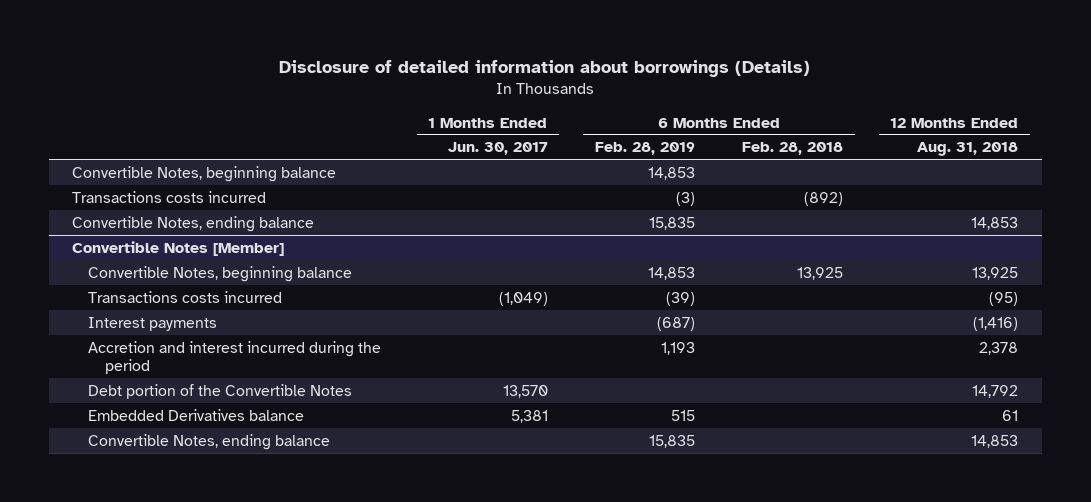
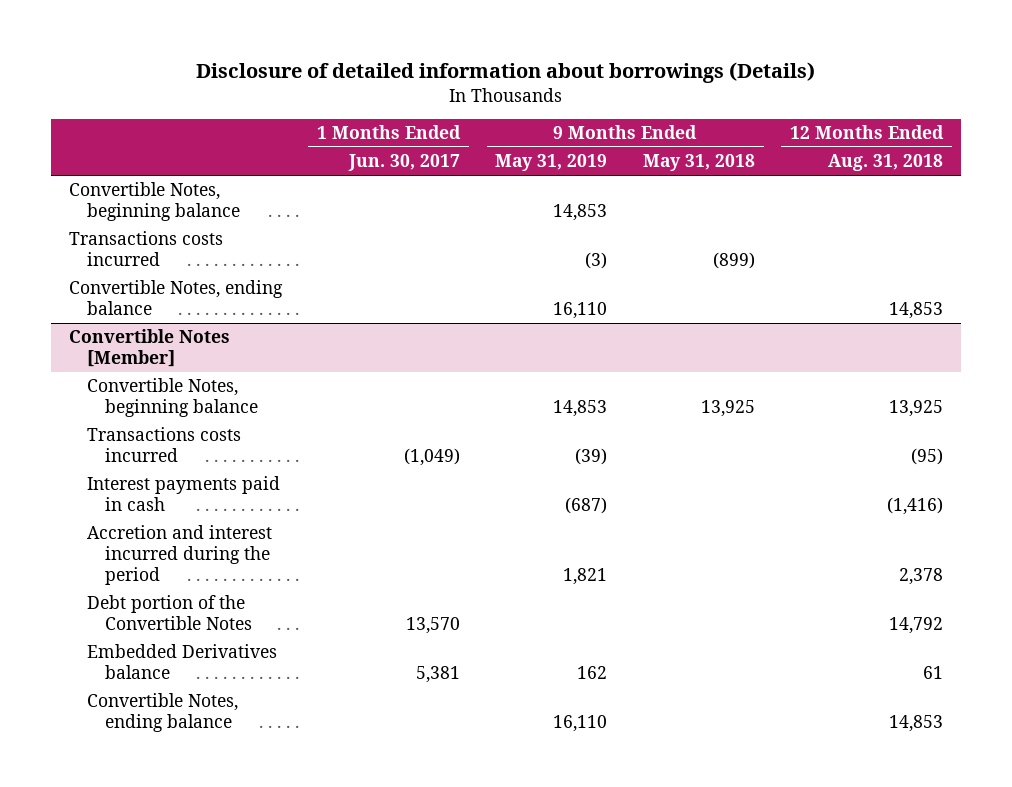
- | 1 Months Ended Jun. 30, 2017 | 6 Months Ended Feb. 28, 2019 | 6 Months Ended Feb. 28, 2018 | 12 Months Ended Aug. 31, 2018
+ | 1 Months Ended Jun. 30, 2017 | 9 Months Ended May 31, 2019 | 9 Months Ended May 31, 2018 | 12 Months Ended Aug. 31, 2018
@ Convertible Notes [Member]
- Interest payments | | (687) | | (1,416)
+ Interest payments paid in cash | | (687) | | (1,416)

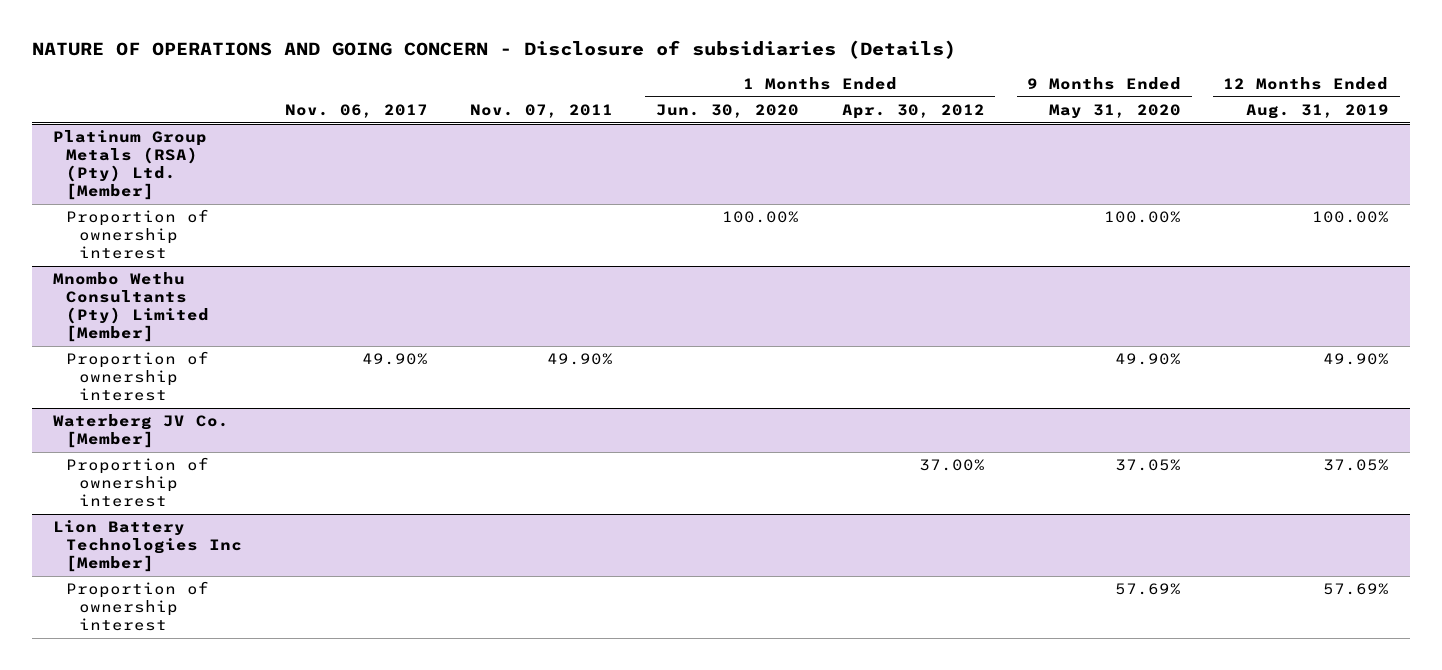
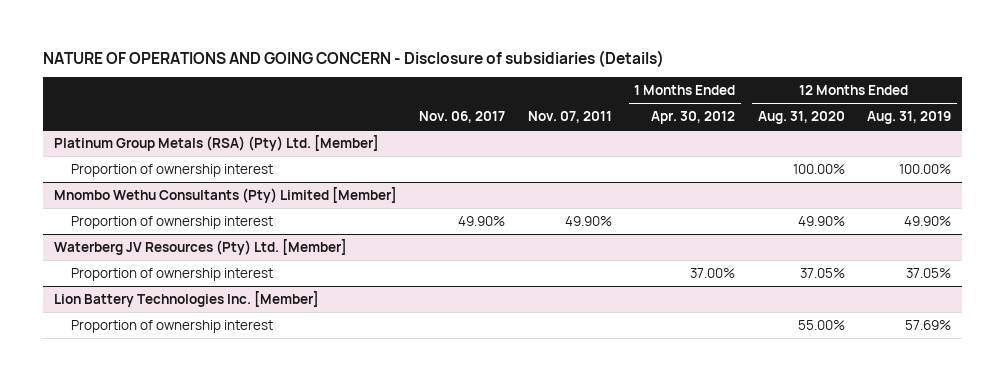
- | Nov. 06, 2017 | Nov. 07, 2011 | 1 Months Ended Jun. 30, 2020 | 1 Months Ended Apr. 30, 2012 | 9 Months Ended May 31, 2020 | 12 Months Ended Aug. 31, 2019
+ | Nov. 06, 2017 | Nov. 07, 2011 | 1 Months Ended Apr. 30, 2012 | 12 Months Ended Aug. 31, 2020 | 12 Months Ended Aug. 31, 2019
- Waterberg JV Co. [Member]
+ Waterberg JV Resources (Pty) Ltd. [Member]
- Lion Battery Technologies Inc [Member]
+ Lion Battery Technologies Inc. [Member]

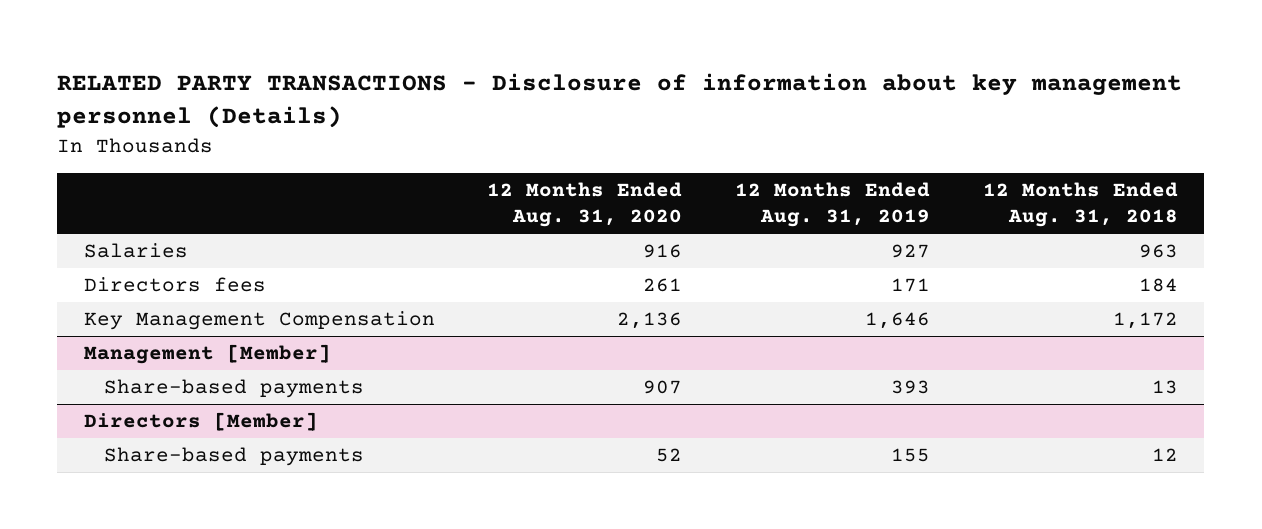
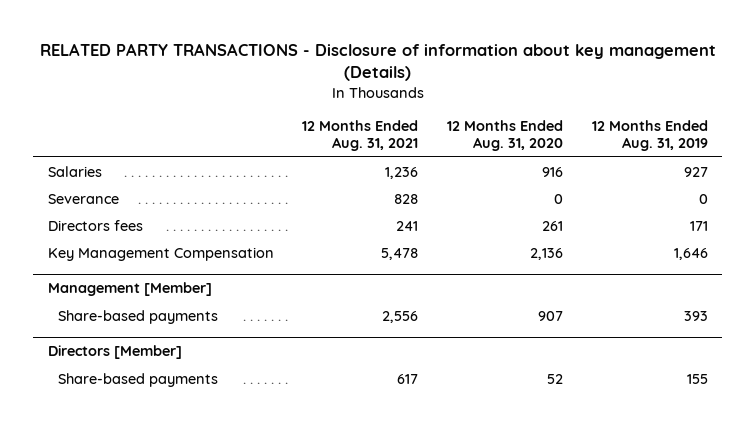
- RELATED PARTY TRANSACTIONS - Disclosure of information about key management personnel (Details)
+ RELATED PARTY TRANSACTIONS - Disclosure of information about key management (Details)
- | 12 Months Ended Aug. 31, 2020 | 12 Months Ended Aug. 31, 2019 | 12 Months Ended Aug. 31, 2018
+ | 12 Months Ended Aug. 31, 2021 | 12 Months Ended Aug. 31, 2020 | 12 Months Ended Aug. 31, 2019
+ Severance | 828 | 0 | 0

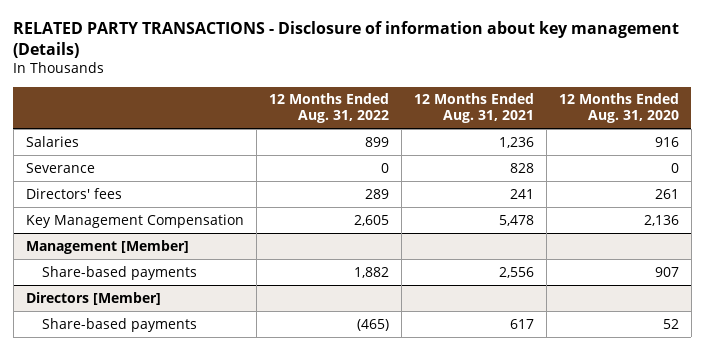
- | 12 Months Ended Aug. 31, 2021 | 12 Months Ended Aug. 31, 2020 | 12 Months Ended Aug. 31, 2019
+ | 12 Months Ended Aug. 31, 2022 | 12 Months Ended Aug. 31, 2021 | 12 Months Ended Aug. 31, 2020
- Directors fees | 241 | 261 | 171
+ Directors' fees | 289 | 241 | 261

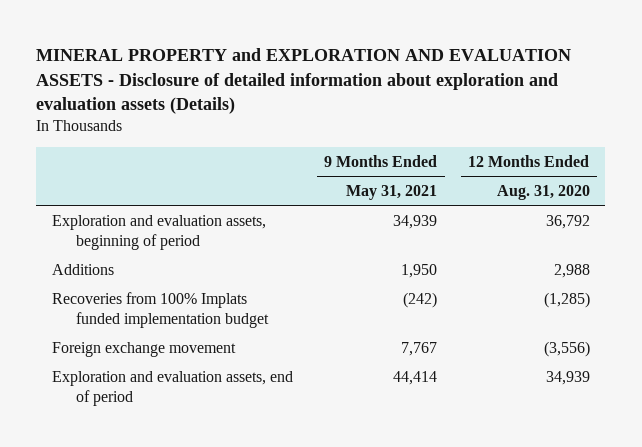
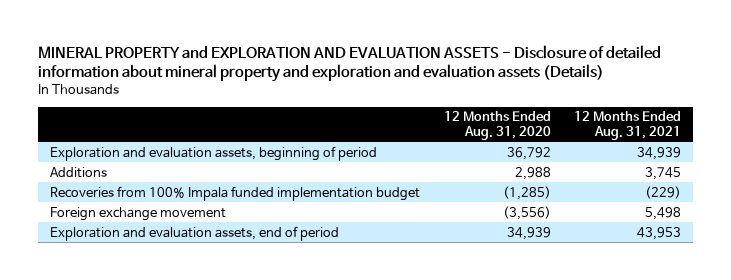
- MINERAL PROPERTY and EXPLORATION AND EVALUATION ASSETS - Disclosure of detailed information about exploration and evaluation assets (Details)
+ MINERAL PROPERTY and EXPLORATION AND EVALUATION ASSETS - Disclosure of detailed information about mineral property and exploration and evaluation assets (Details)
- | 9 Months Ended May 31, 2021 | 12 Months Ended Aug. 31, 2020
+ | 12 Months Ended Aug. 31, 2020 | 12 Months Ended Aug. 31, 2021
- Recoveries from 100% Implats funded implementation budget | (242) | (1,285)
+ Recoveries from 100% Impala funded implementation budget | (1,285) | (229)

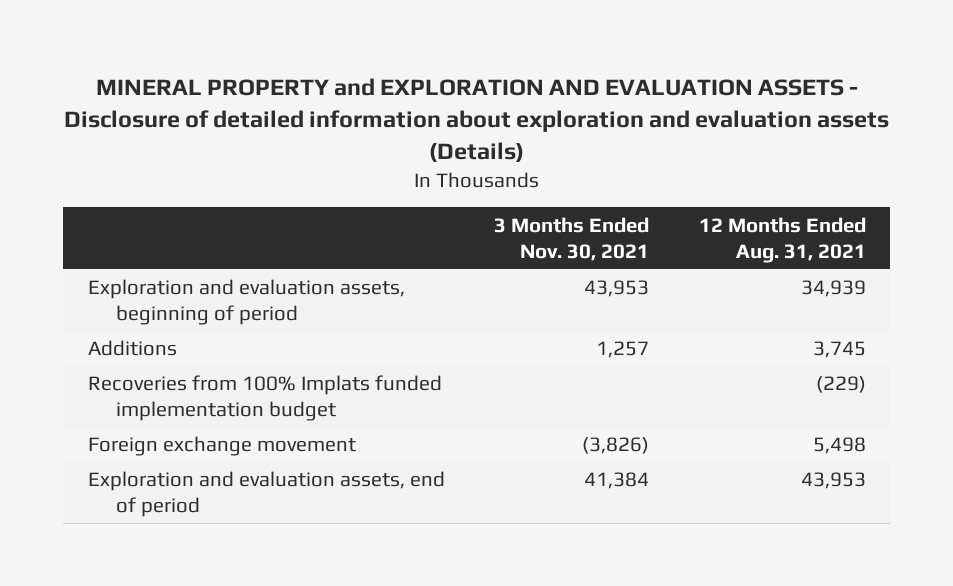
- MINERAL PROPERTY and EXPLORATION AND EVALUATION ASSETS - Disclosure of detailed information about mineral property and exploration and evaluation assets (Details)
+ MINERAL PROPERTY and EXPLORATION AND EVALUATION ASSETS - Disclosure of detailed information about exploration and evaluation assets (Details)
- | 12 Months Ended Aug. 31, 2020 | 12 Months Ended Aug. 31, 2021
+ | 3 Months Ended Nov. 30, 2021 | 12 Months Ended Aug. 31, 2021
- Recoveries from 100% Impala funded implementation budget | (1,285) | (229)
+ Recoveries from 100% Implats funded implementation budget | | (229)

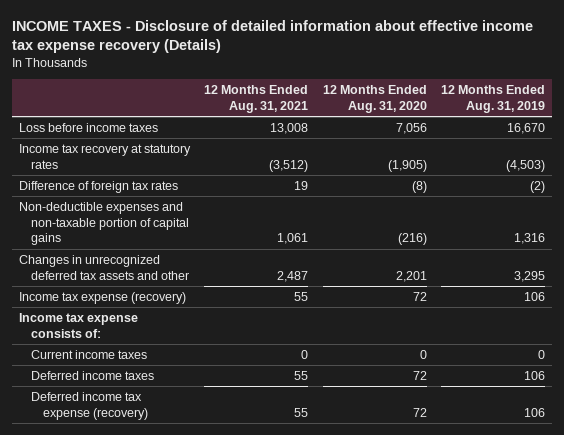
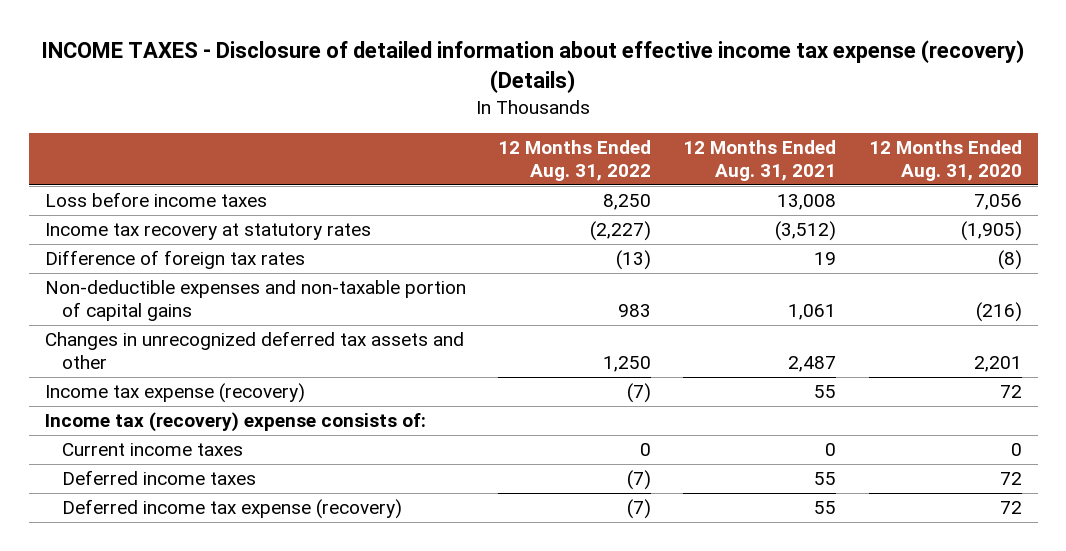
- INCOME TAXES - Disclosure of detailed information about effective income tax expense recovery (Details)
+ INCOME TAXES - Disclosure of detailed information about effective income tax expense (recovery) (Details)
- | 12 Months Ended Aug. 31, 2021 | 12 Months Ended Aug. 31, 2020 | 12 Months Ended Aug. 31, 2019
+ | 12 Months Ended Aug. 31, 2022 | 12 Months Ended Aug. 31, 2021 | 12 Months Ended Aug. 31, 2020
- Income tax expense consists of:
+ Income tax (recovery) expense consists of:

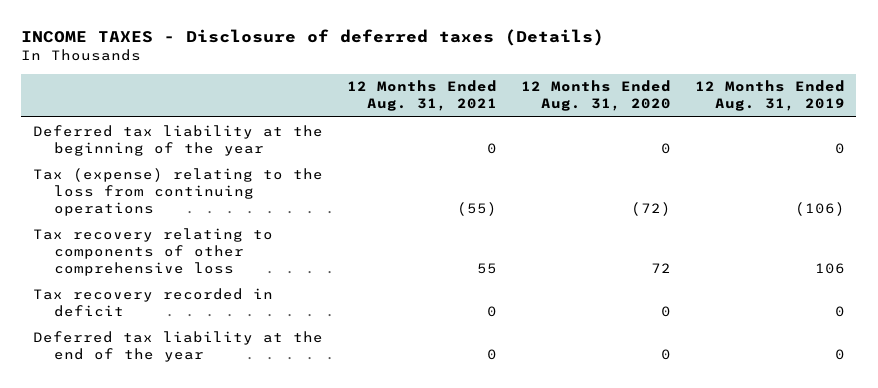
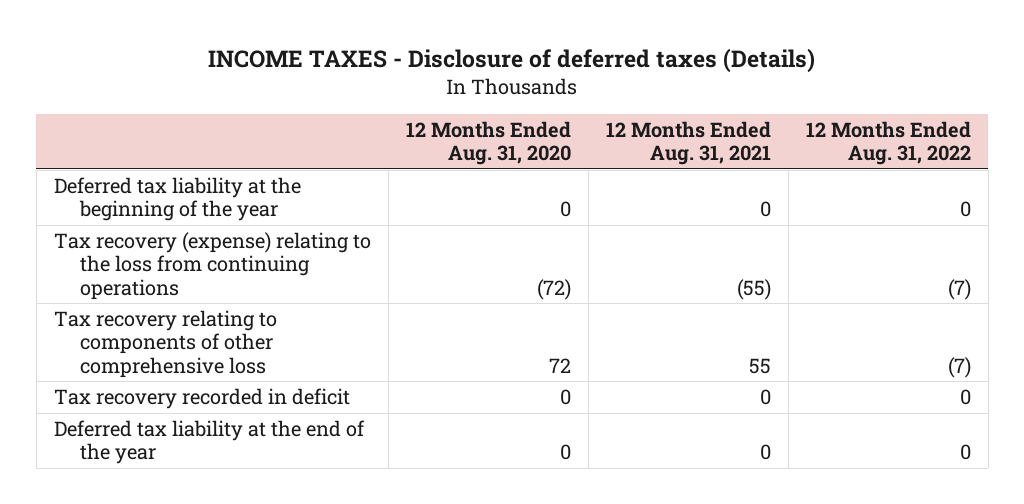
- | 12 Months Ended Aug. 31, 2021 | 12 Months Ended Aug. 31, 2020 | 12 Months Ended Aug. 31, 2019
+ | 12 Months Ended Aug. 31, 2020 | 12 Months Ended Aug. 31, 2021 | 12 Months Ended Aug. 31, 2022
- Tax (expense) relating to the loss from continuing operations | (55) | (72) | (106)
+ Tax recovery (expense) relating to the loss from continuing operations | (72) | (55) | (7)

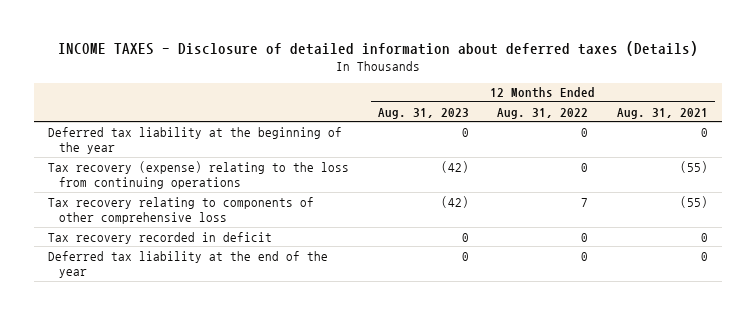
- INCOME TAXES - Disclosure of deferred taxes (Details)
+ INCOME TAXES - Disclosure of detailed information about deferred taxes (Details)
- | 12 Months Ended Aug. 31, 2020 | 12 Months Ended Aug. 31, 2021 | 12 Months Ended Aug. 31, 2022
+ | 12 Months Ended Aug. 31, 2023 | 12 Months Ended Aug. 31, 2022 | 12 Months Ended Aug. 31, 2021
- Tax recovery (expense) relating to the loss from continuing operations | (72) | (55) | (7)
- Tax recovery relating to components of other comprehensive loss | 72 | 55 | (7)
+ Tax recovery (expense) relating to the loss from continuing operations | (42) | 0 | (55)
+ Tax recovery relating to components of other comprehensive loss | (42) | 7 | (55)

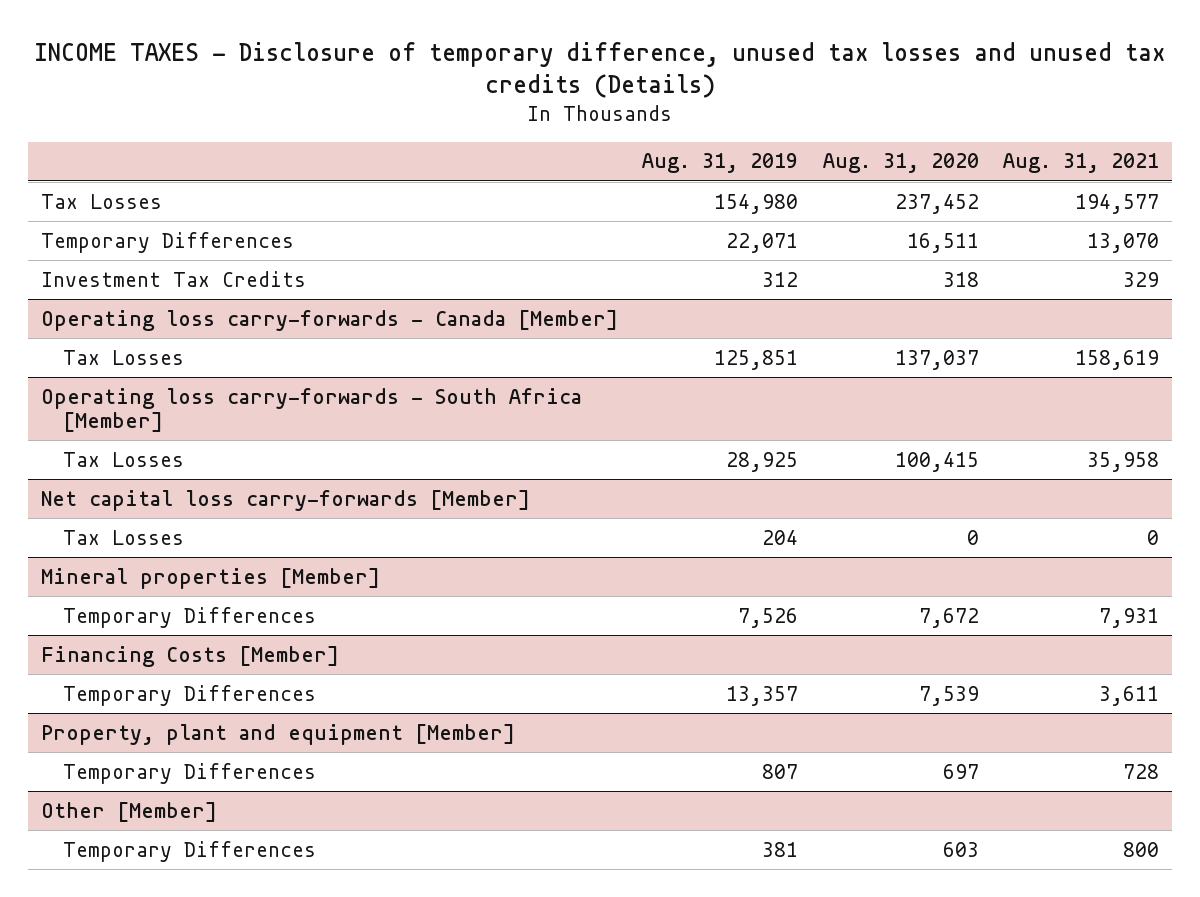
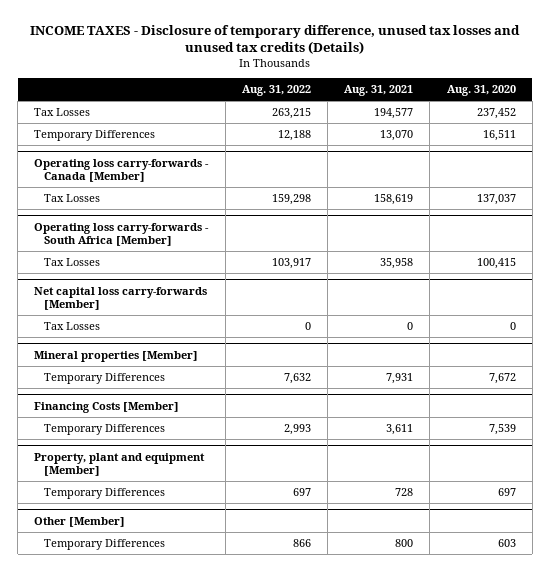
- | Aug. 31, 2019 | Aug. 31, 2020 | Aug. 31, 2021
+ | Aug. 31, 2022 | Aug. 31, 2021 | Aug. 31, 2020
- Investment Tax Credits | 312 | 318 | 329

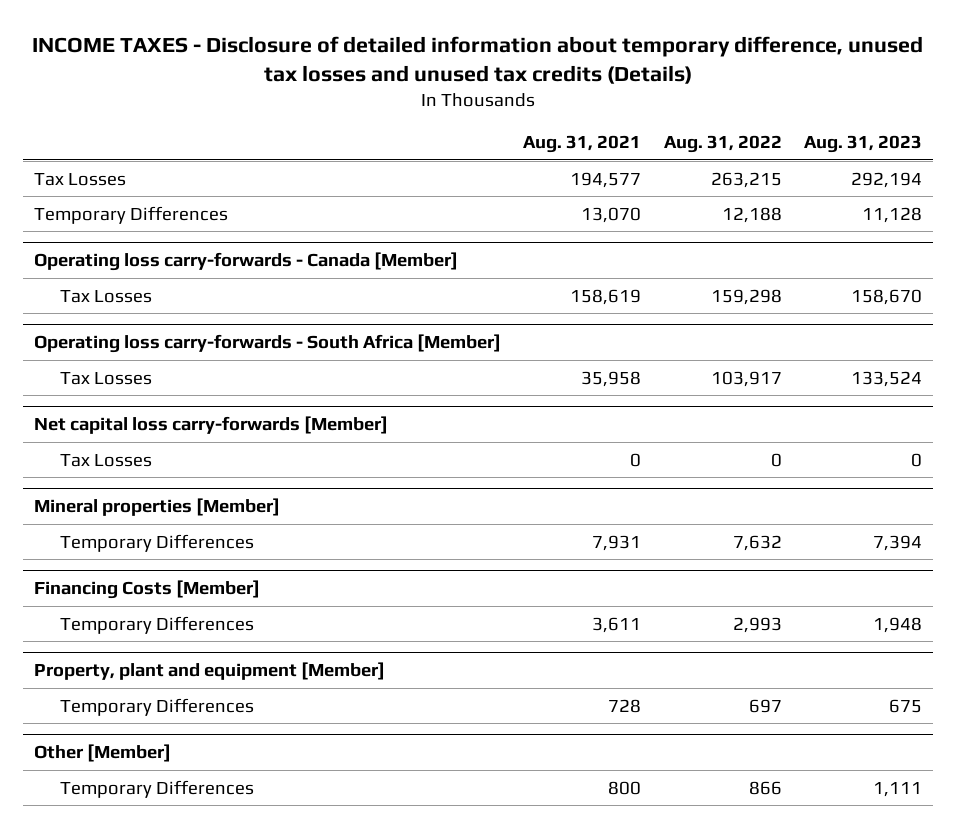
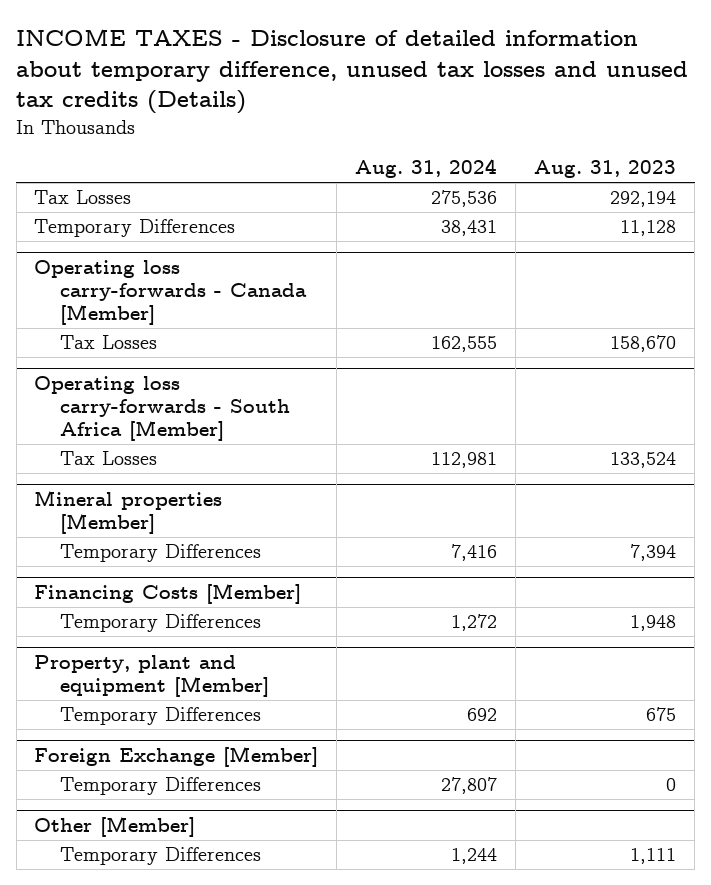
- | Aug. 31, 2021 | Aug. 31, 2022 | Aug. 31, 2023
+ | Aug. 31, 2024 | Aug. 31, 2023
- Net capital loss carry-forwards [Member]
- Tax Losses | 0 | 0 | 0
+ Foreign Exchange [Member]
+ Temporary Differences | 27,807 | 0

